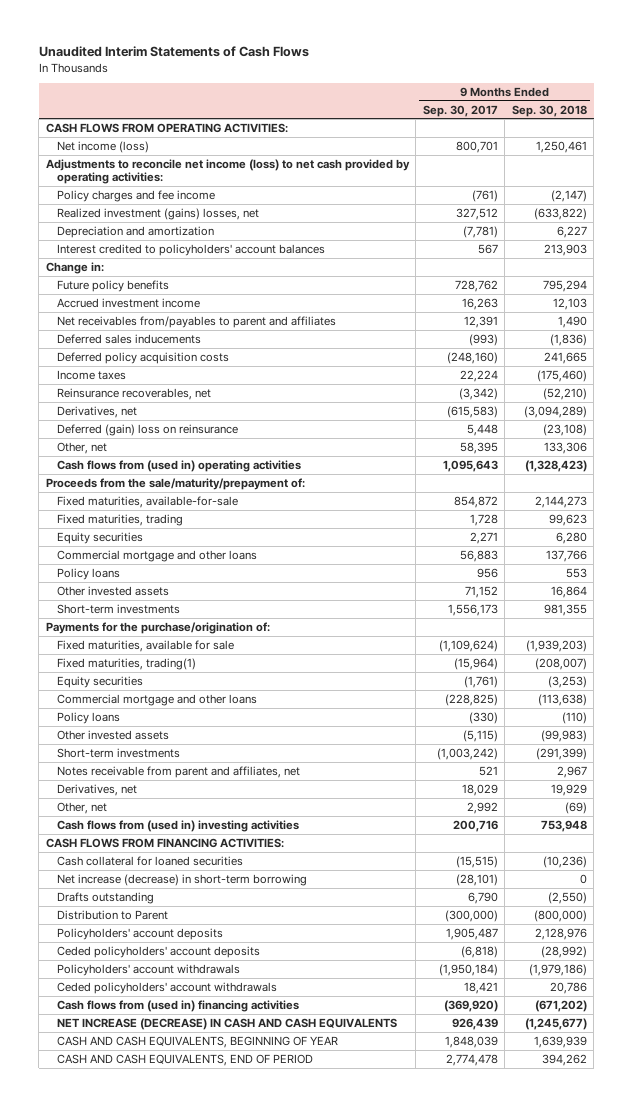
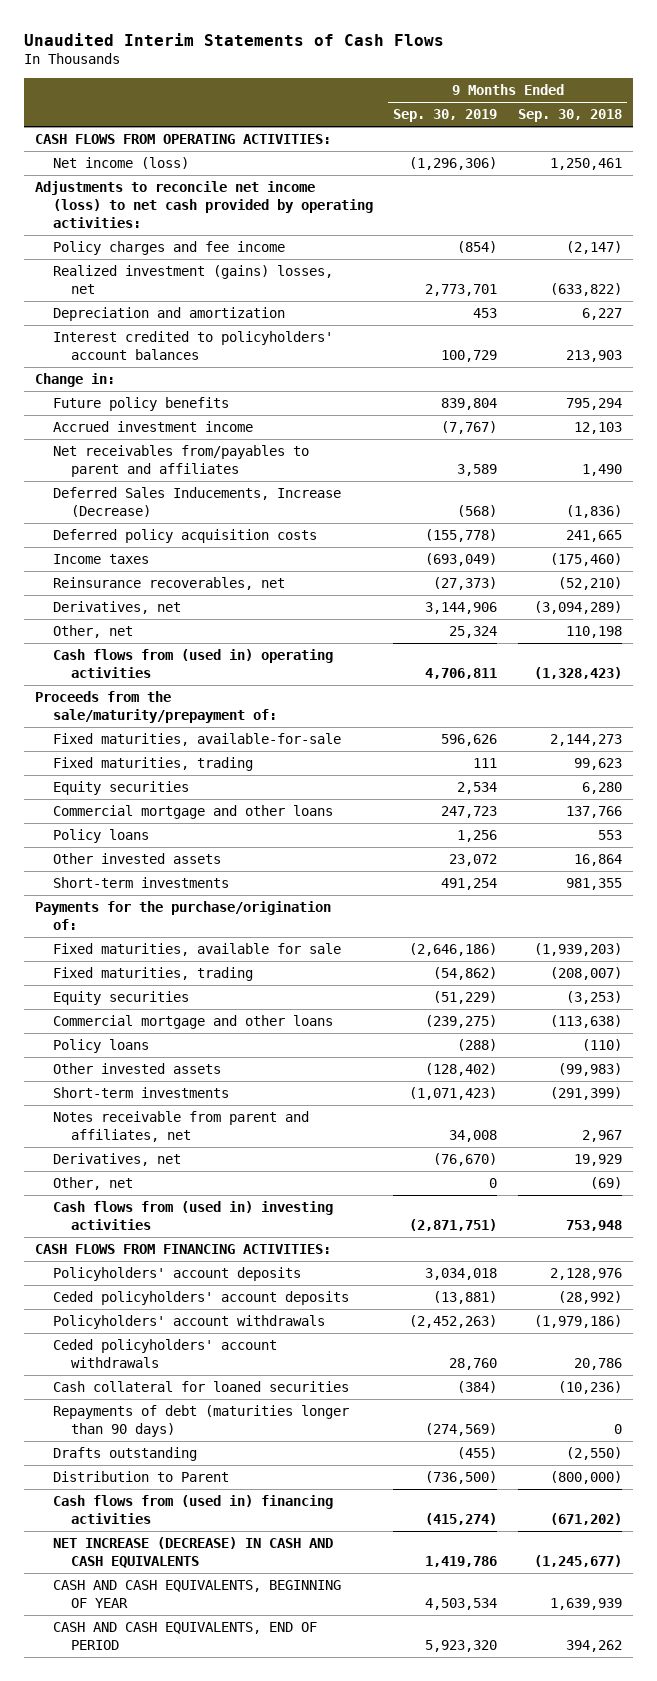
- | 9 Months Ended Sep. 30, 2017 | 9 Months Ended Sep. 30, 2018
+ | 9 Months Ended Sep. 30, 2019 | 9 Months Ended Sep. 30, 2018
- Deferred sales inducements | (993) | (1,836)
+ Deferred Sales Inducements, Increase (Decrease) | (568) | (1,836)
- Deferred (gain) loss on reinsurance | 5,448 | (23,108)
- Other, net | 58,395 | 133,306
+ Other, net | 25,324 | 110,198
- Fixed maturities, trading(1) | (15,964) | (208,007)
+ Fixed maturities, trading | (54,862) | (208,007)
- Net increase (decrease) in short-term borrowing | (28,101) | 0
moved down: Cash collateral for loaned securities | (384) | (10,236)
+ Repayments of debt (maturities longer than 90 days) | (274,569) | 0
moved down: Drafts outstanding | (455) | (2,550)
moved down: Distribution to Parent | (736,500) | (800,000)

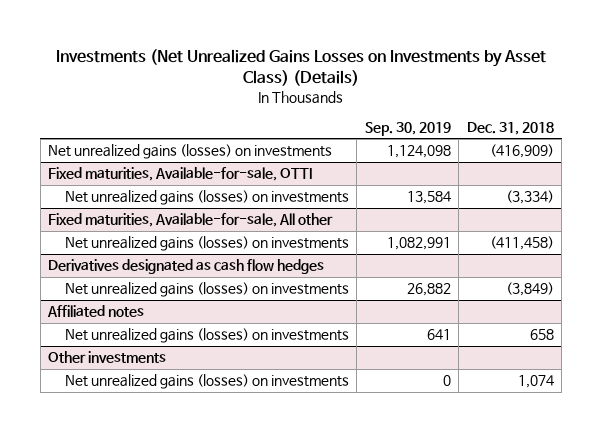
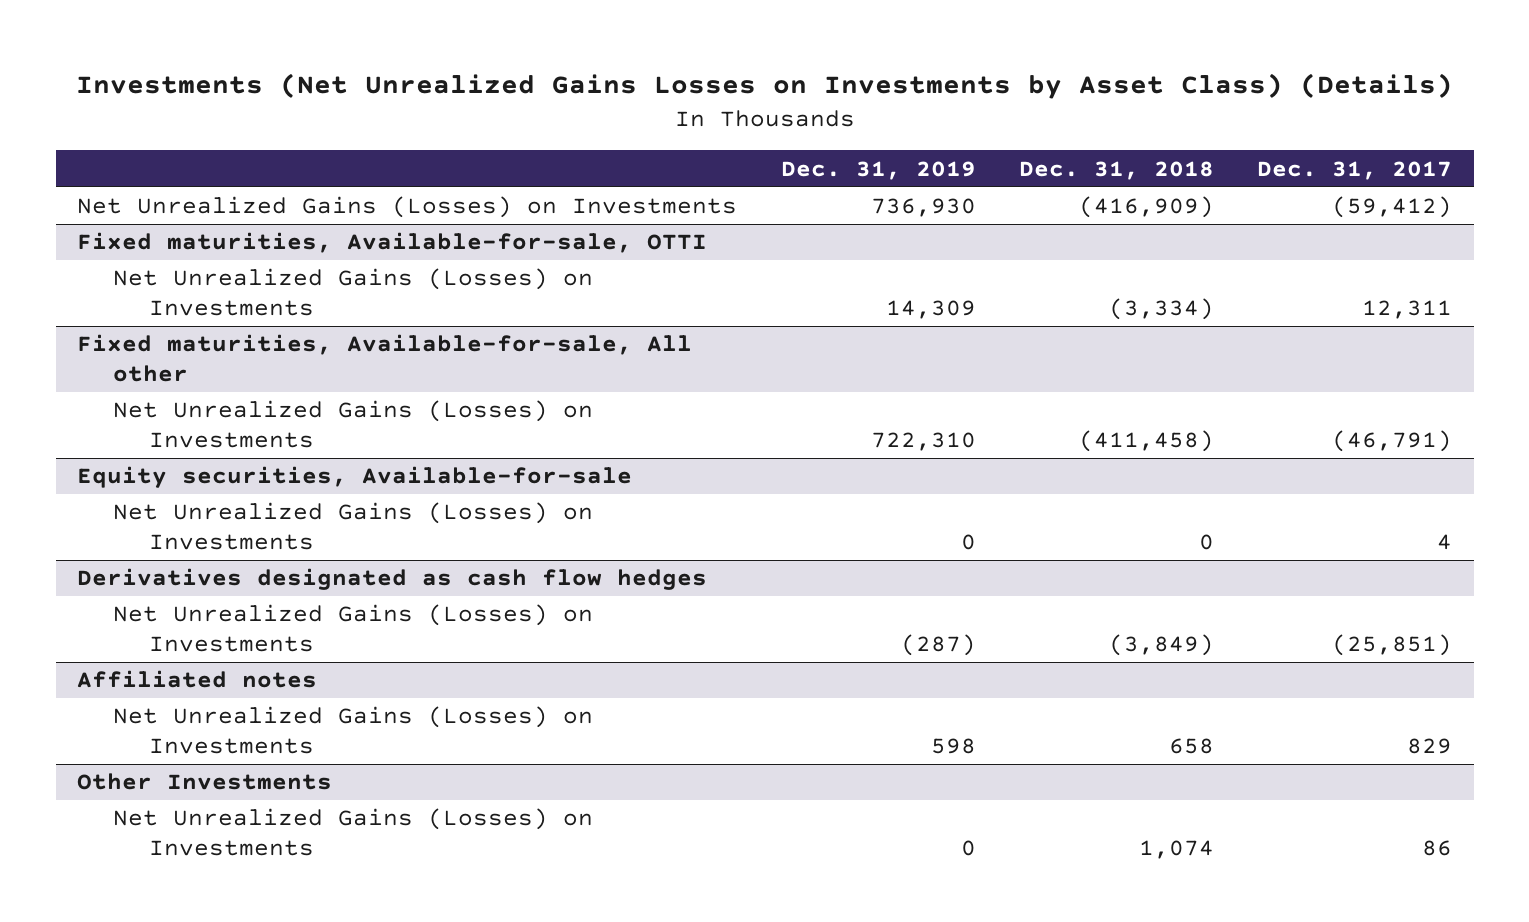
- | Sep. 30, 2019 | Dec. 31, 2018
+ | Dec. 31, 2019 | Dec. 31, 2018 | Dec. 31, 2017
- Net unrealized gains (losses) on investments | 1,124,098 | (416,909)
+ Net Unrealized Gains (Losses) on Investments | 736,930 | (416,909) | (59,412)
@ Fixed maturities, Available-for-sale, OTTI
- Net unrealized gains (losses) on investments | 13,584 | (3,334)
+ Net Unrealized Gains (Losses) on Investments | 14,309 | (3,334) | 12,311
@ Fixed maturities, Available-for-sale, All other
- Net unrealized gains (losses) on investments | 1,082,991 | (411,458)
+ Net Unrealized Gains (Losses) on Investments | 722,310 | (411,458) | (46,791)
+ Equity securities, Available-for-sale
+ Net Unrealized Gains (Losses) on Investments | 0 | 0 | 4
@ Derivatives designated as cash flow hedges
- Net unrealized gains (losses) on investments | 26,882 | (3,849)
+ Net Unrealized Gains (Losses) on Investments | (287) | (3,849) | (25,851)
@ Affiliated notes
- Net unrealized gains (losses) on investments | 641 | 658
- Other investments
- Net unrealized gains (losses) on investments | 0 | 1,074
@ Affiliated notes
+ Net Unrealized Gains (Losses) on Investments | 598 | 658 | 829
+ Other Investments
+ Net Unrealized Gains (Losses) on Investments | 0 | 1,074 | 86

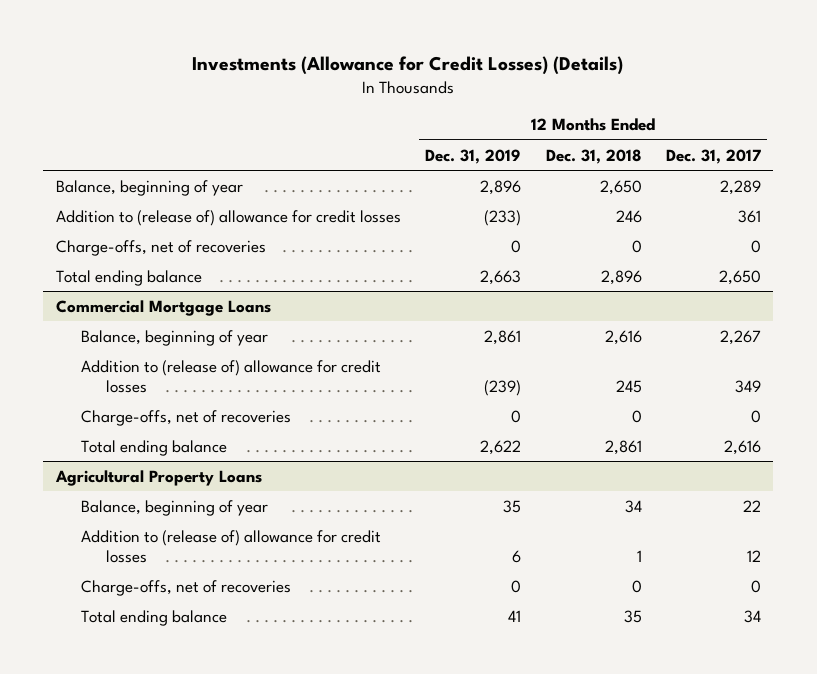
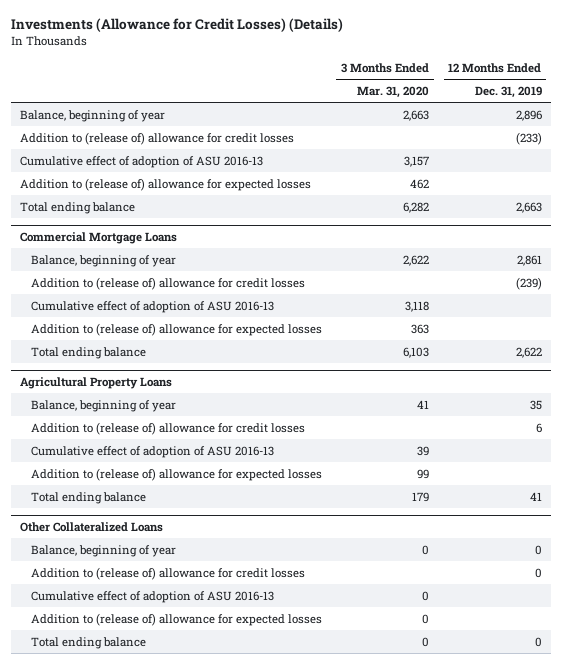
- | 12 Months Ended Dec. 31, 2019 | 12 Months Ended Dec. 31, 2018 | 12 Months Ended Dec. 31, 2017
+ | 3 Months Ended Mar. 31, 2020 | 12 Months Ended Dec. 31, 2019
- Charge-offs, net of recoveries | 0 | 0 | 0
+ Cumulative effect of adoption of ASU 2016-13 | 3,157 |
+ Addition to (release of) allowance for expected losses | 462 |
@ Commercial Mortgage Loans
- Charge-offs, net of recoveries | 0 | 0 | 0
+ Cumulative effect of adoption of ASU 2016-13 | 3,118 |
+ Addition to (release of) allowance for expected losses | 363 |
@ Agricultural Property Loans
- Charge-offs, net of recoveries | 0 | 0 | 0
+ Cumulative effect of adoption of ASU 2016-13 | 39 |
+ Addition to (release of) allowance for expected losses | 99 |
+ Other Collateralized Loans
+ Balance, beginning of year | 0 | 0
+ Addition to (release of) allowance for credit losses | | 0
+ Cumulative effect of adoption of ASU 2016-13 | 0 |
+ Addition to (release of) allowance for expected losses | 0 |
+ Total ending balance | 0 | 0

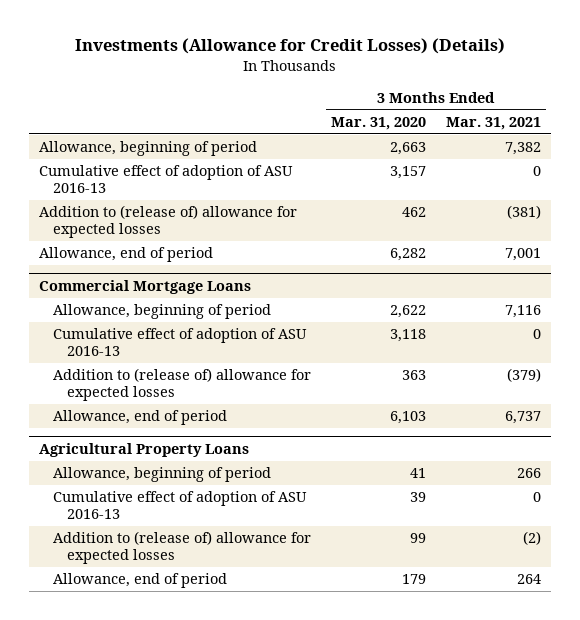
- | 3 Months Ended Mar. 31, 2020 | 12 Months Ended Dec. 31, 2019
+ | 3 Months Ended Mar. 31, 2020 | 3 Months Ended Mar. 31, 2021
- Balance, beginning of year | 2,663 | 2,896
- Addition to (release of) allowance for credit losses | | (233)
+ Allowance, beginning of period | 2,663 | 7,382
- Total ending balance | 6,282 | 2,663
+ Allowance, end of period | 6,282 | 7,001
@ Commercial Mortgage Loans
- Balance, beginning of year | 2,622 | 2,861
- Addition to (release of) allowance for credit losses | | (239)
+ Allowance, beginning of period | 2,622 | 7,116
- Total ending balance | 6,103 | 2,622
+ Allowance, end of period | 6,103 | 6,737
@ Agricultural Property Loans
- Balance, beginning of year | 41 | 35
- Addition to (release of) allowance for credit losses | | 6
+ Allowance, beginning of period | 41 | 266
- Total ending balance | 179 | 41
- Other Collateralized Loans
- Balance, beginning of year | 0 | 0
- Addition to (release of) allowance for credit losses | | 0
- Cumulative effect of adoption of ASU 2016-13 | 0 |
- Addition to (release of) allowance for expected losses | 0 |
- Total ending balance | 0 | 0
@ Agricultural Property Loans
+ Allowance, end of period | 179 | 264

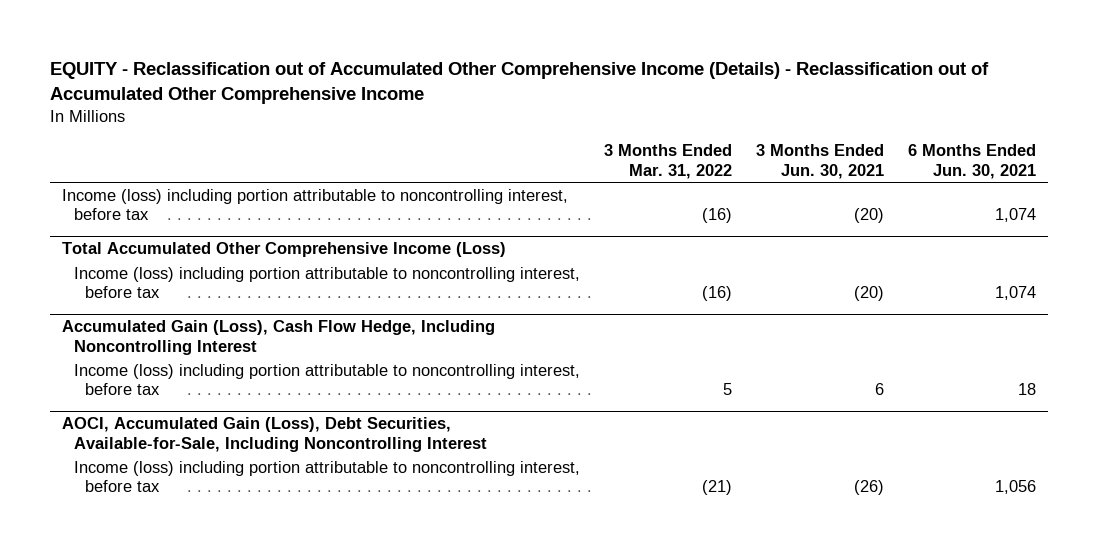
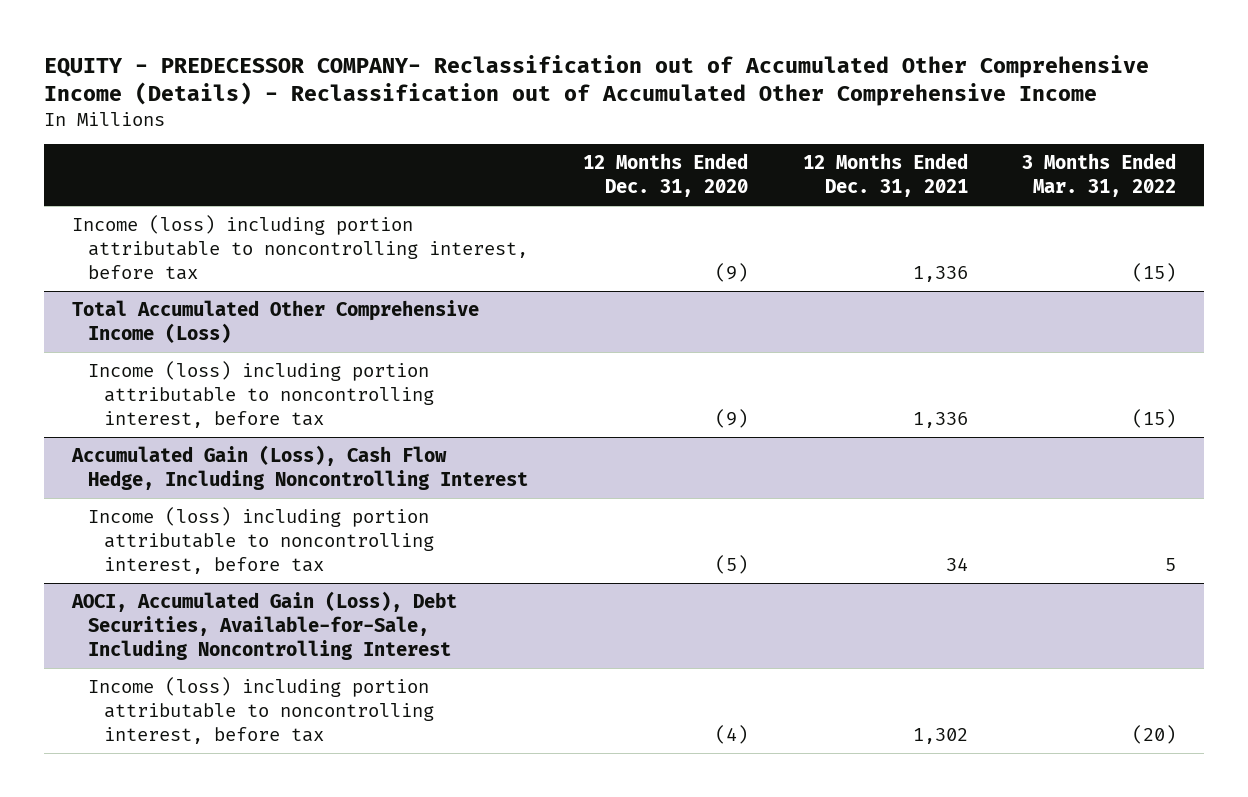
- EQUITY - Reclassification out of Accumulated Other Comprehensive Income (Details) - Reclassification out of Accumulated Other Comprehensive Income
+ EQUITY - PREDECESSOR COMPANY- Reclassification out of Accumulated Other Comprehensive Income (Details) - Reclassification out of Accumulated Other Comprehensive Income
- | 3 Months Ended Mar. 31, 2022 | 3 Months Ended Jun. 30, 2021 | 6 Months Ended Jun. 30, 2021
+ | 12 Months Ended Dec. 31, 2020 | 12 Months Ended Dec. 31, 2021 | 3 Months Ended Mar. 31, 2022
- Income (loss) including portion attributable to noncontrolling interest, before tax | (16) | (20) | 1,074
+ Income (loss) including portion attributable to noncontrolling interest, before tax | (9) | 1,336 | (15)
@ Total Accumulated Other Comprehensive Income (Loss)
- Income (loss) including portion attributable to noncontrolling interest, before tax | (16) | (20) | 1,074
+ Income (loss) including portion attributable to noncontrolling interest, before tax | (9) | 1,336 | (15)
@ AOCI, Accumulated Gain (Loss), Debt Securities, Available-for-Sale, Including Noncontrolling Interest
- Income (loss) including portion attributable to noncontrolling interest, before tax | (21) | (26) | 1,056
+ Income (loss) including portion attributable to noncontrolling interest, before tax | (4) | 1,302 | (20)

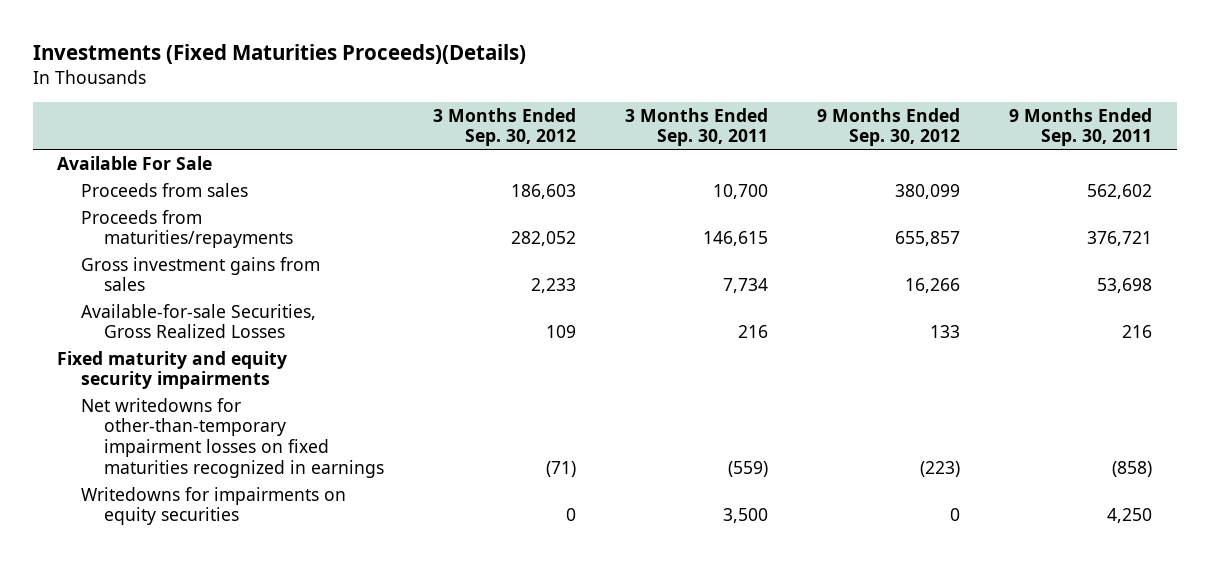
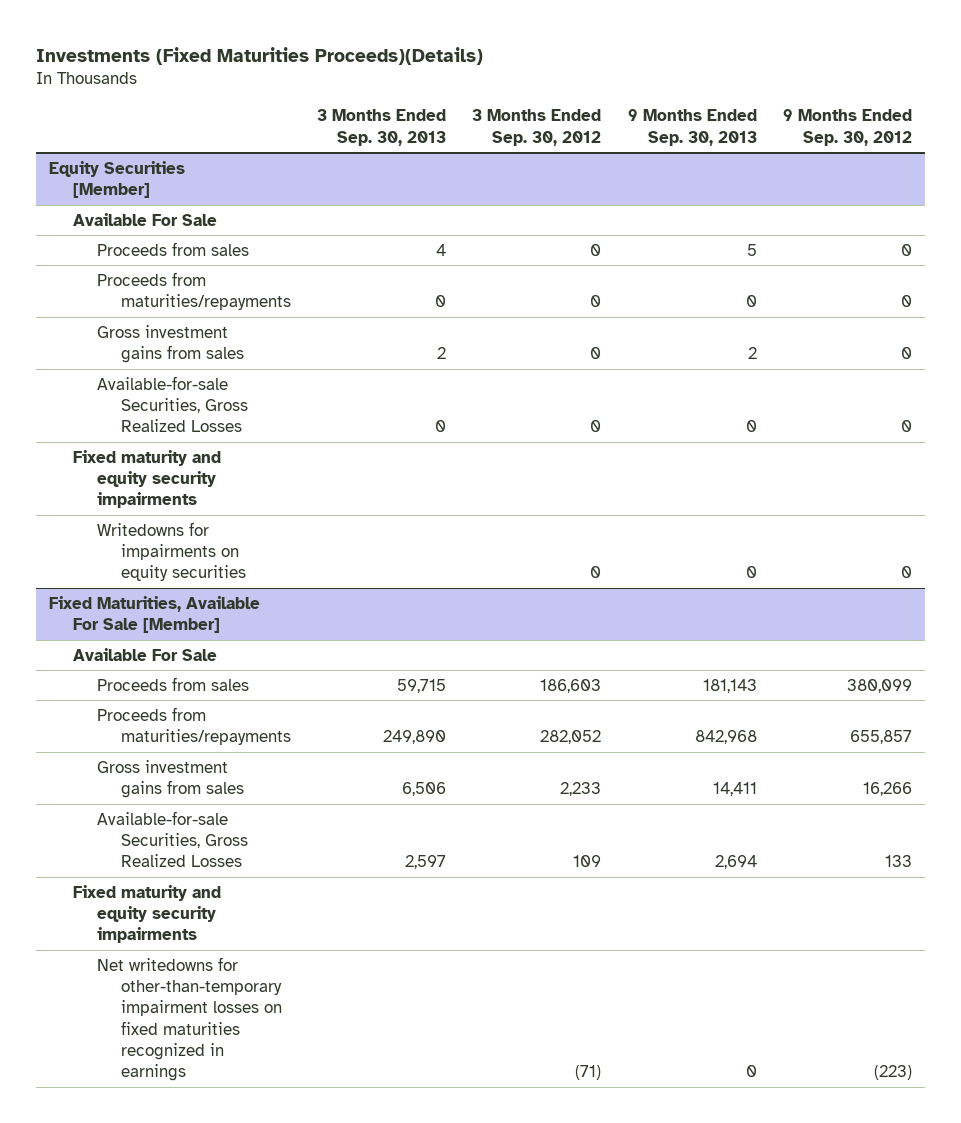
- | 3 Months Ended Sep. 30, 2012 | 3 Months Ended Sep. 30, 2011 | 9 Months Ended Sep. 30, 2012 | 9 Months Ended Sep. 30, 2011
+ | 3 Months Ended Sep. 30, 2013 | 3 Months Ended Sep. 30, 2012 | 9 Months Ended Sep. 30, 2013 | 9 Months Ended Sep. 30, 2012
+ Equity Securities [Member]
+ Proceeds from sales | 4 | 0 | 5 | 0
+ Proceeds from maturities/repayments | 0 | 0 | 0 | 0
+ Gross investment gains from sales | 2 | 0 | 2 | 0
+ Available-for-sale Securities, Gross Realized Losses | 0 | 0 | 0 | 0
+ Fixed maturity and equity security impairments
+ Writedowns for impairments on equity securities | | 0 | 0 | 0
+ Fixed Maturities, Available For Sale [Member]
+ Available For Sale
- Writedowns for impairments on equity securities | 0 | 3,500 | 0 | 4,250

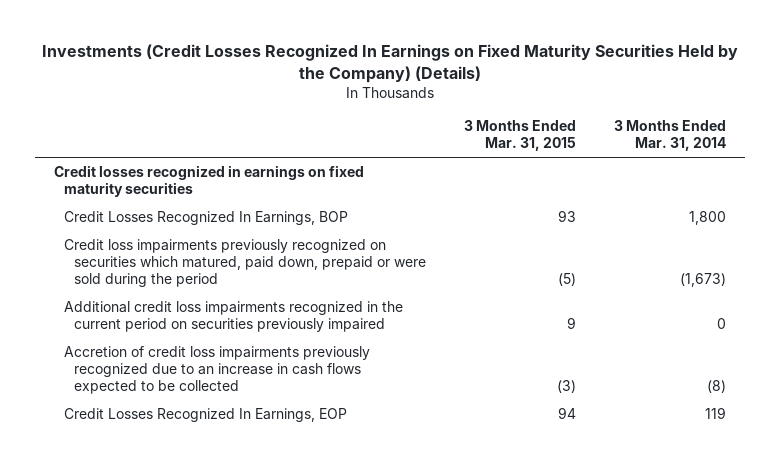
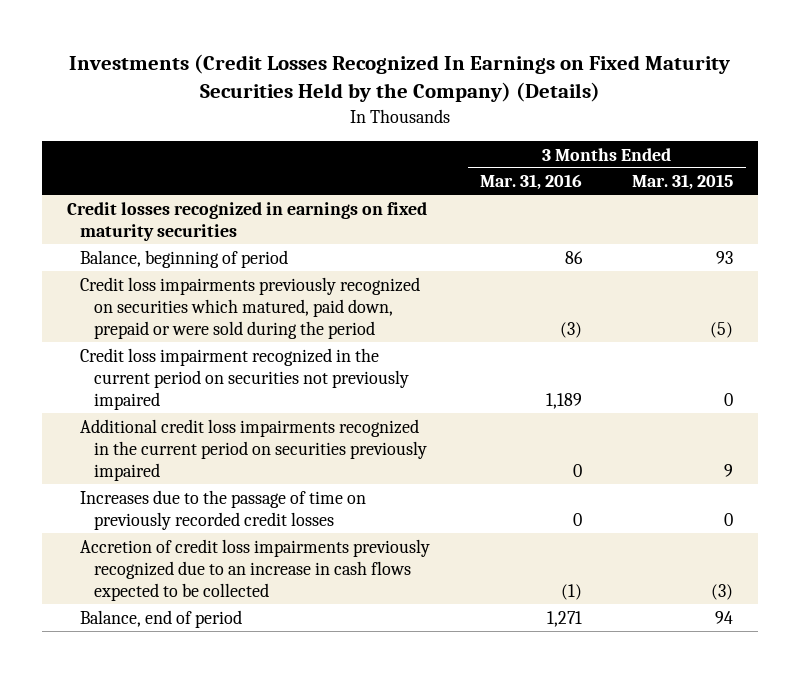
- | 3 Months Ended Mar. 31, 2015 | 3 Months Ended Mar. 31, 2014
+ | 3 Months Ended Mar. 31, 2016 | 3 Months Ended Mar. 31, 2015
- Credit Losses Recognized In Earnings, BOP | 93 | 1,800
+ Balance, beginning of period | 86 | 93
+ Credit loss impairment recognized in the current period on securities not previously impaired | 1,189 | 0
+ Increases due to the passage of time on previously recorded credit losses | 0 | 0
- Credit Losses Recognized In Earnings, EOP | 94 | 119
+ Balance, end of period | 1,271 | 94

